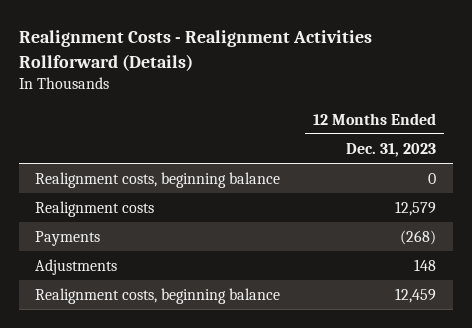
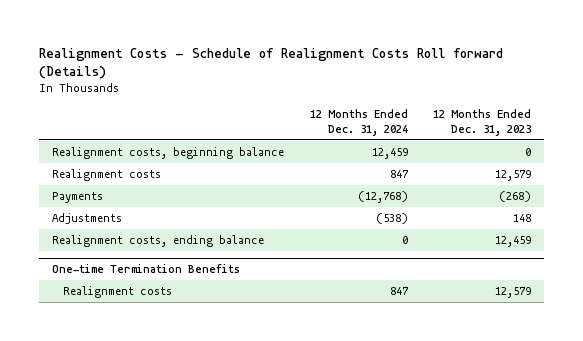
- Realignment Costs - Realignment Activities Rollforward (Details)
+ Realignment Costs - Schedule of Realignment Costs Roll forward (Details)
- | 12 Months Ended Dec. 31, 2023
+ | 12 Months Ended Dec. 31, 2024 | 12 Months Ended Dec. 31, 2023
- Realignment costs, beginning balance | 12,459
+ Realignment costs, ending balance | 0 | 12,459
+ One-time Termination Benefits
+ Realignment costs | 847 | 12,579

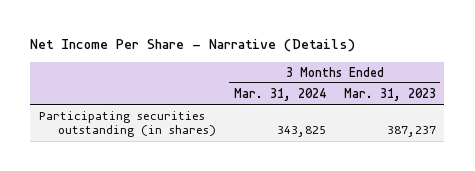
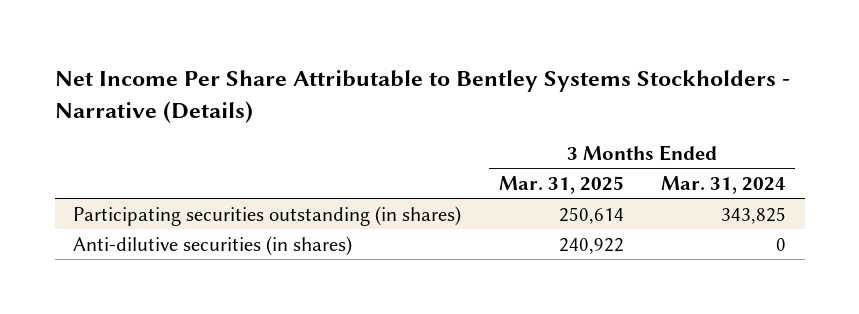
- Net Income Per Share - Narrative (Details)
+ Net Income Per Share Attributable to Bentley Systems Stockholders - Narrative (Details)
- | 3 Months Ended Mar. 31, 2024 | 3 Months Ended Mar. 31, 2023
+ | 3 Months Ended Mar. 31, 2025 | 3 Months Ended Mar. 31, 2024
+ Anti-dilutive securities (in shares) | 240,922 | 0

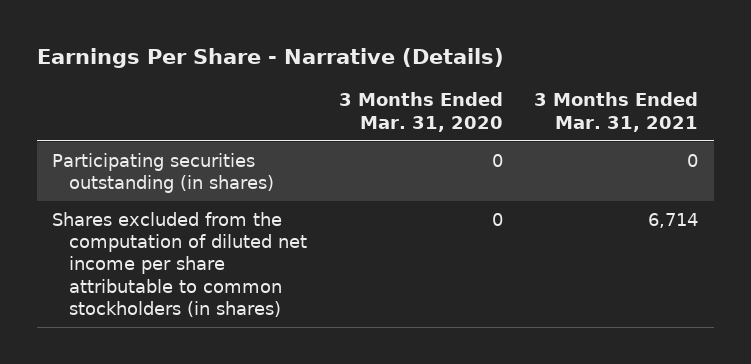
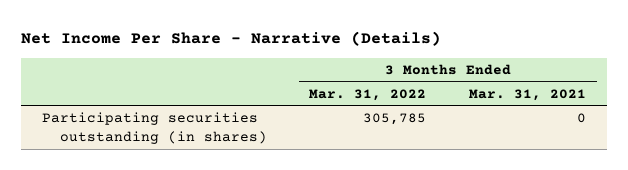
- Earnings Per Share - Narrative (Details)
+ Net Income Per Share - Narrative (Details)
- | 3 Months Ended Mar. 31, 2020 | 3 Months Ended Mar. 31, 2021
+ | 3 Months Ended Mar. 31, 2022 | 3 Months Ended Mar. 31, 2021
- Shares excluded from the computation of diluted net income per share attributable to common stockholders (in shares) | 0 | 6,714

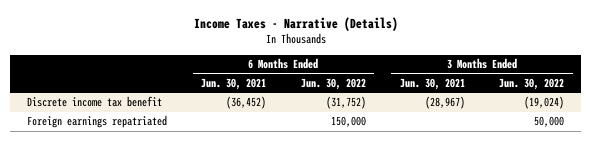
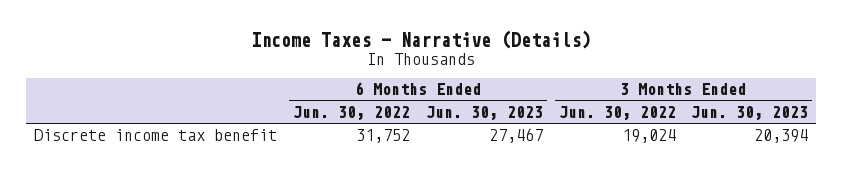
- | 6 Months Ended Jun. 30, 2021 | 6 Months Ended Jun. 30, 2022 | 3 Months Ended Jun. 30, 2021 | 3 Months Ended Jun. 30, 2022
+ | 6 Months Ended Jun. 30, 2022 | 6 Months Ended Jun. 30, 2023 | 3 Months Ended Jun. 30, 2022 | 3 Months Ended Jun. 30, 2023
- Discrete income tax benefit | (36,452) | (31,752) | (28,967) | (19,024)
- Foreign earnings repatriated | | 150,000 | | 50,000
+ Discrete income tax benefit | 31,752 | 27,467 | 19,024 | 20,394

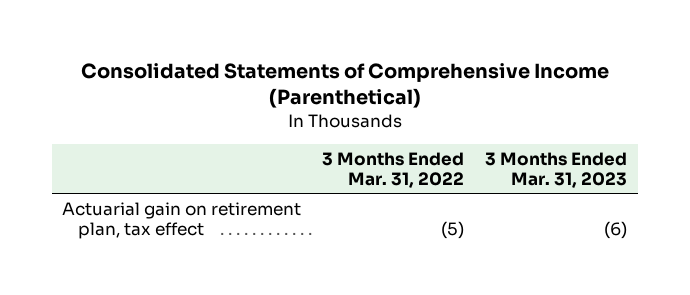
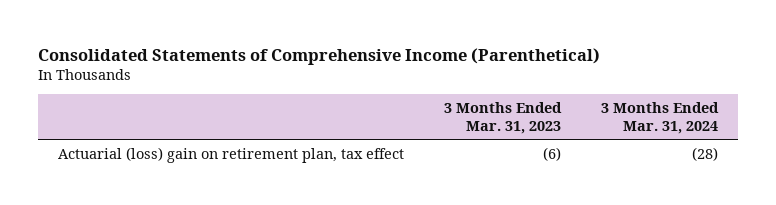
- | 3 Months Ended Mar. 31, 2022 | 3 Months Ended Mar. 31, 2023
+ | 3 Months Ended Mar. 31, 2023 | 3 Months Ended Mar. 31, 2024
- Actuarial gain on retirement plan, tax effect | (5) | (6)
+ Actuarial (loss) gain on retirement plan, tax effect | (6) | (28)

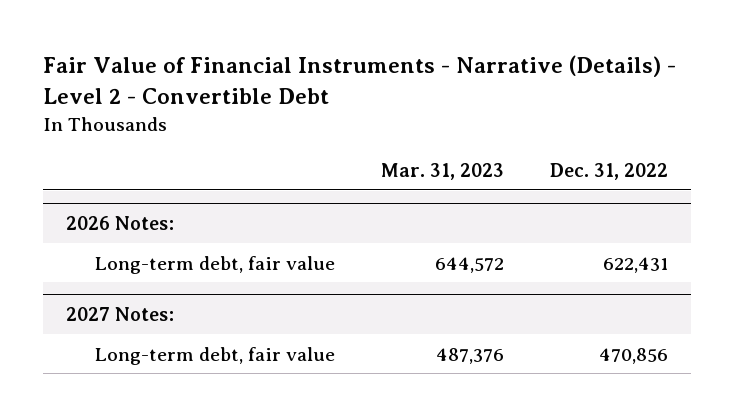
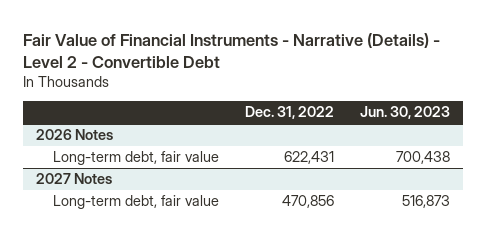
- | Mar. 31, 2023 | Dec. 31, 2022
+ | Dec. 31, 2022 | Jun. 30, 2023
- 2026 Notes:
+ 2026 Notes
- 2027 Notes:
+ 2027 Notes

